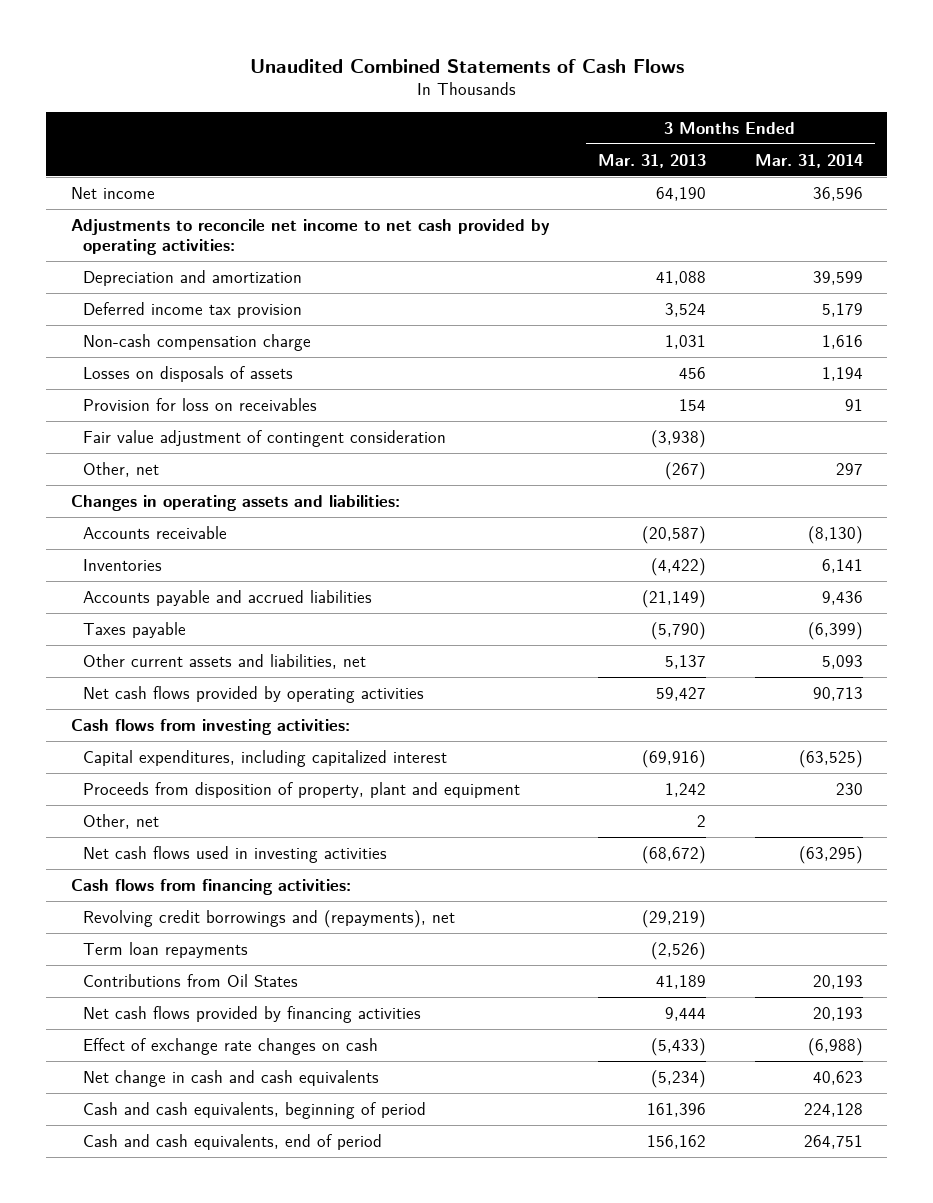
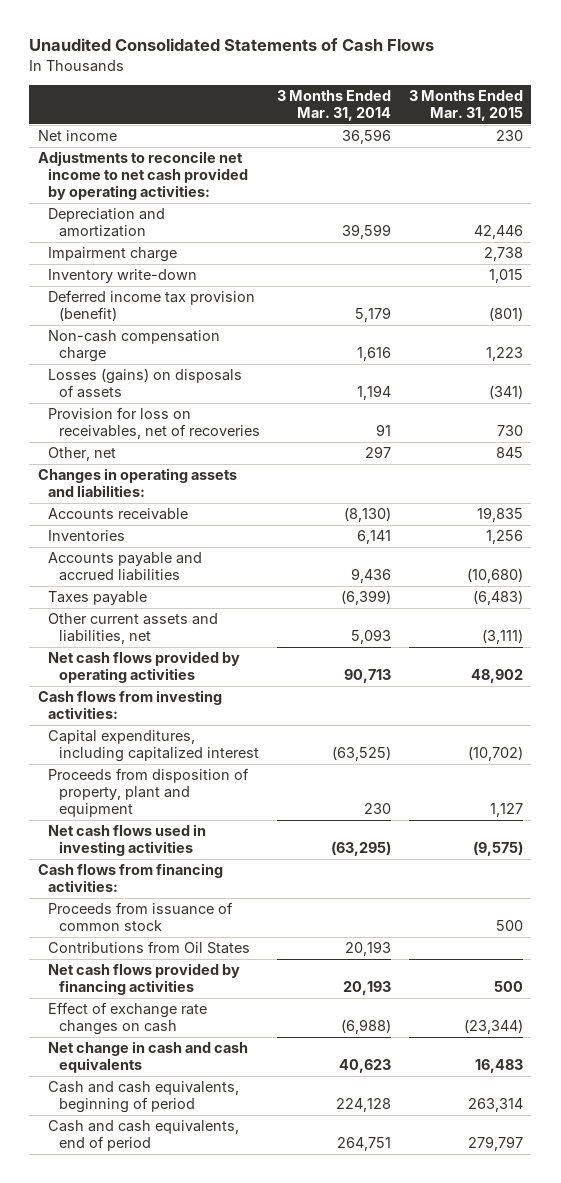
- Unaudited Combined Statements of Cash Flows
+ Unaudited Consolidated Statements of Cash Flows
- | 3 Months Ended Mar. 31, 2013 | 3 Months Ended Mar. 31, 2014
+ | 3 Months Ended Mar. 31, 2014 | 3 Months Ended Mar. 31, 2015
- Deferred income tax provision | 3,524 | 5,179
+ Impairment charge | | 2,738
+ Inventory write-down | | 1,015
+ Deferred income tax provision (benefit) | 5,179 | (801)
- Losses on disposals of assets | 456 | 1,194
- Provision for loss on receivables | 154 | 91
- Fair value adjustment of contingent consideration | (3,938) |
+ Losses (gains) on disposals of assets | 1,194 | (341)
+ Provision for loss on receivables, net of recoveries | 91 | 730
- Other, net | 2 |
- Revolving credit borrowings and (repayments), net | (29,219) |
- Term loan repayments | (2,526) |
+ Proceeds from issuance of common stock | | 500

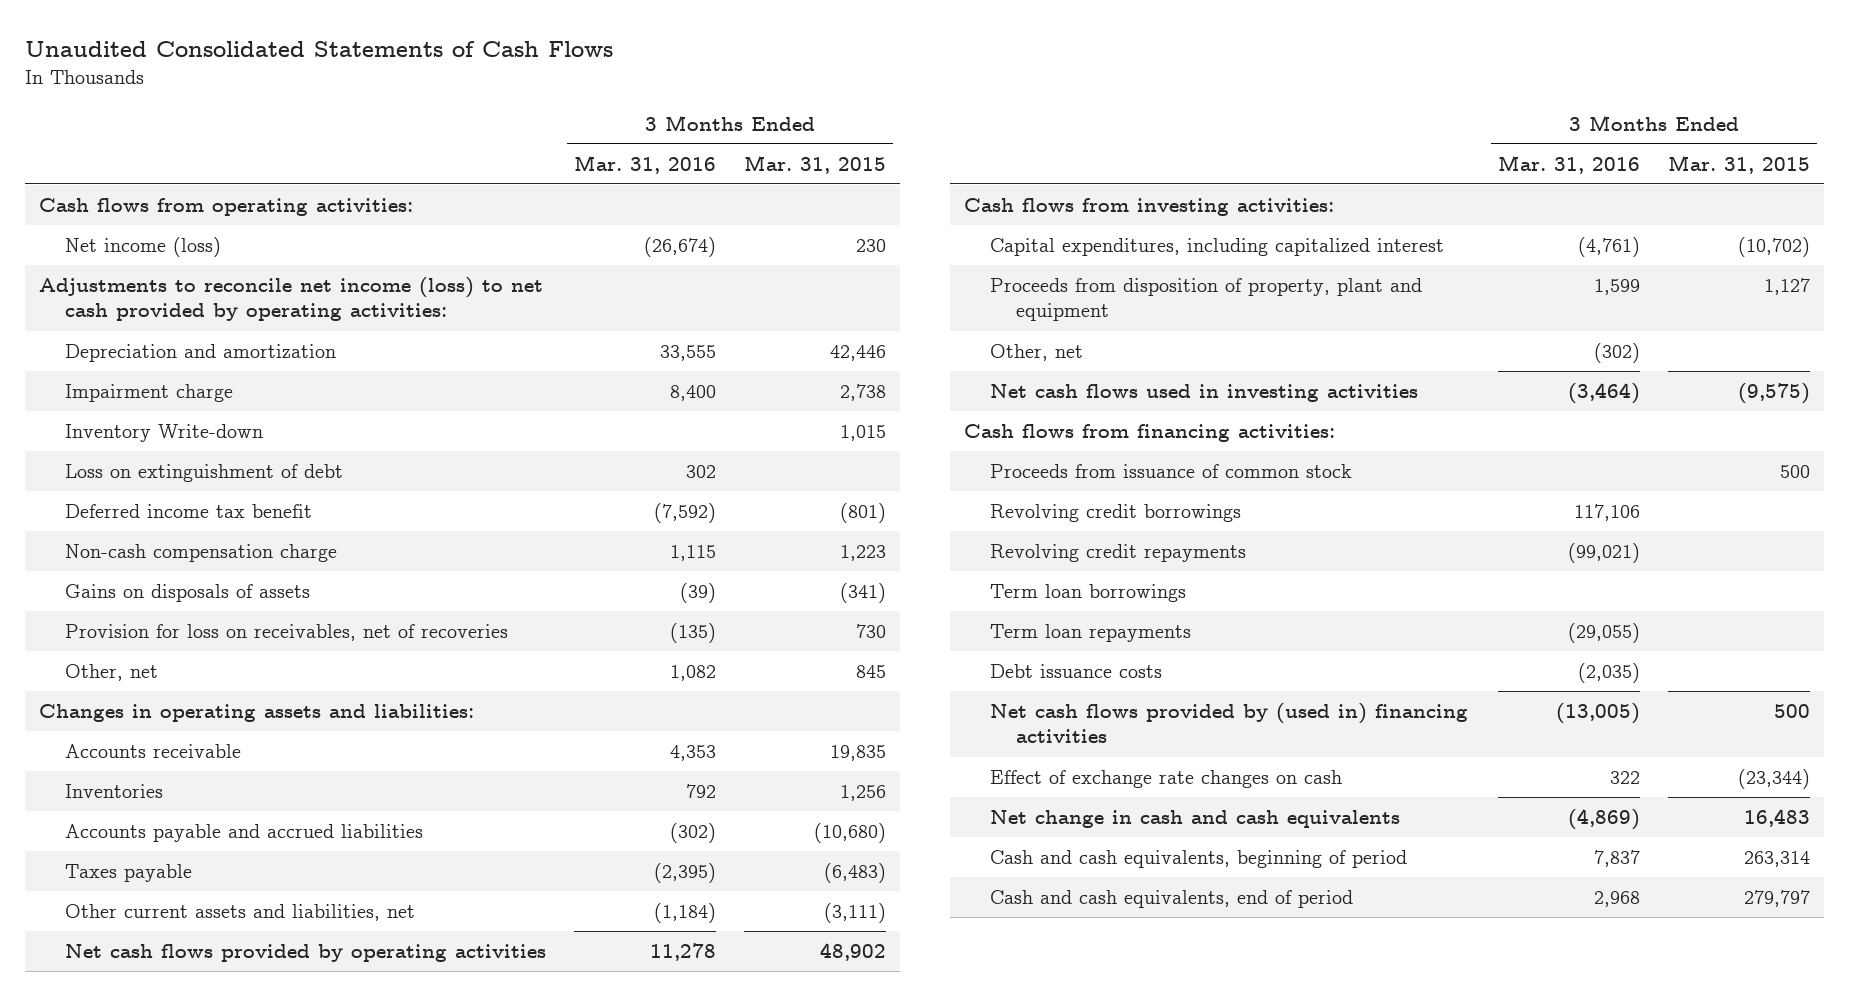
- | 3 Months Ended Mar. 31, 2014 | 3 Months Ended Mar. 31, 2015
+ | 3 Months Ended Mar. 31, 2016 | 3 Months Ended Mar. 31, 2015
- Net income | 36,596 | 230
- Adjustments to reconcile net income to net cash provided by operating activities:
+ Cash flows from operating activities:
+ Net income (loss) | (26,674) | 230
+ Adjustments to reconcile net income (loss) to net cash provided by operating activities:
- Inventory write-down | | 1,015
- Deferred income tax provision (benefit) | 5,179 | (801)
+ Inventory Write-down | | 1,015
+ Loss on extinguishment of debt | 302 |
+ Deferred income tax benefit | (7,592) | (801)
- Losses (gains) on disposals of assets | 1,194 | (341)
+ Gains on disposals of assets | (39) | (341)
+ Other, net | (302) |
- Contributions from Oil States | 20,193 |
- Net cash flows provided by financing activities | 20,193 | 500
+ Revolving credit borrowings | 117,106 |
+ Revolving credit repayments | (99,021) |
+ Term loan borrowings
+ Term loan repayments | (29,055) |
+ Debt issuance costs | (2,035) |
+ Net cash flows provided by (used in) financing activities | (13,005) | 500

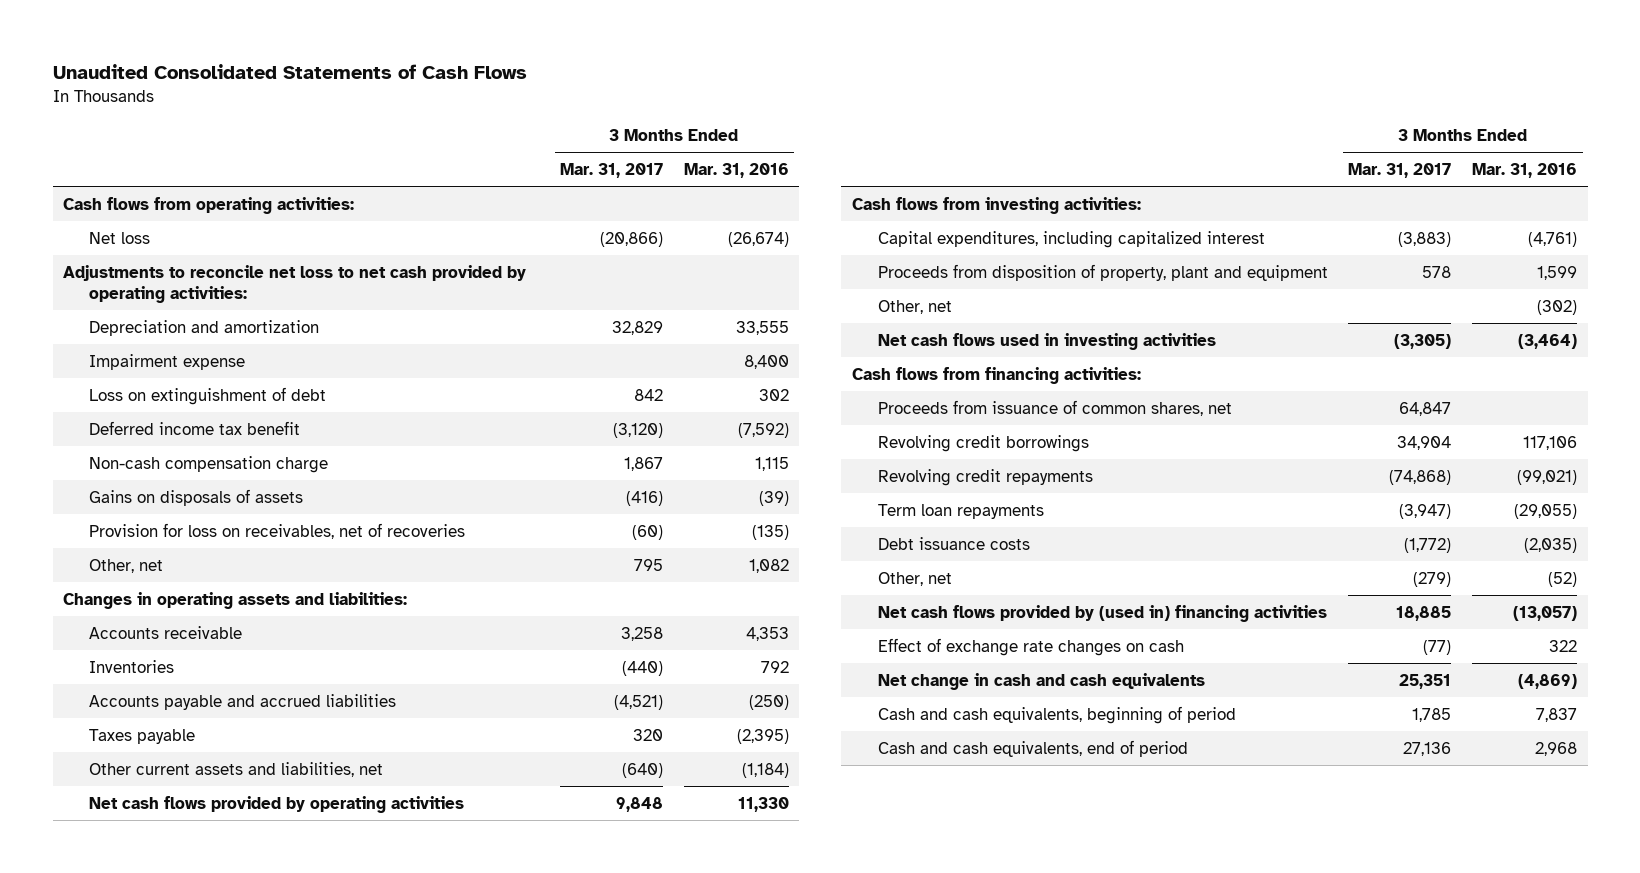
- | 3 Months Ended Mar. 31, 2016 | 3 Months Ended Mar. 31, 2015
+ | 3 Months Ended Mar. 31, 2017 | 3 Months Ended Mar. 31, 2016
- Net income (loss) | (26,674) | 230
- Adjustments to reconcile net income (loss) to net cash provided by operating activities:
+ Net loss | (20,866) | (26,674)
+ Adjustments to reconcile net loss to net cash provided by operating activities:
- Impairment charge | 8,400 | 2,738
- Inventory Write-down | | 1,015
+ Impairment expense | | 8,400
- Accounts payable and accrued liabilities | (302) | (10,680)
+ Accounts payable and accrued liabilities | (4,521) | (250)
- Net cash flows provided by operating activities | 11,278 | 48,902
+ Net cash flows provided by operating activities | 9,848 | 11,330
- Proceeds from issuance of common stock | | 500
+ Proceeds from issuance of common shares, net | 64,847 |
- Term loan borrowings
- Net cash flows provided by (used in) financing activities | (13,005) | 500
+ Other, net | (279) | (52)
+ Net cash flows provided by (used in) financing activities | 18,885 | (13,057)

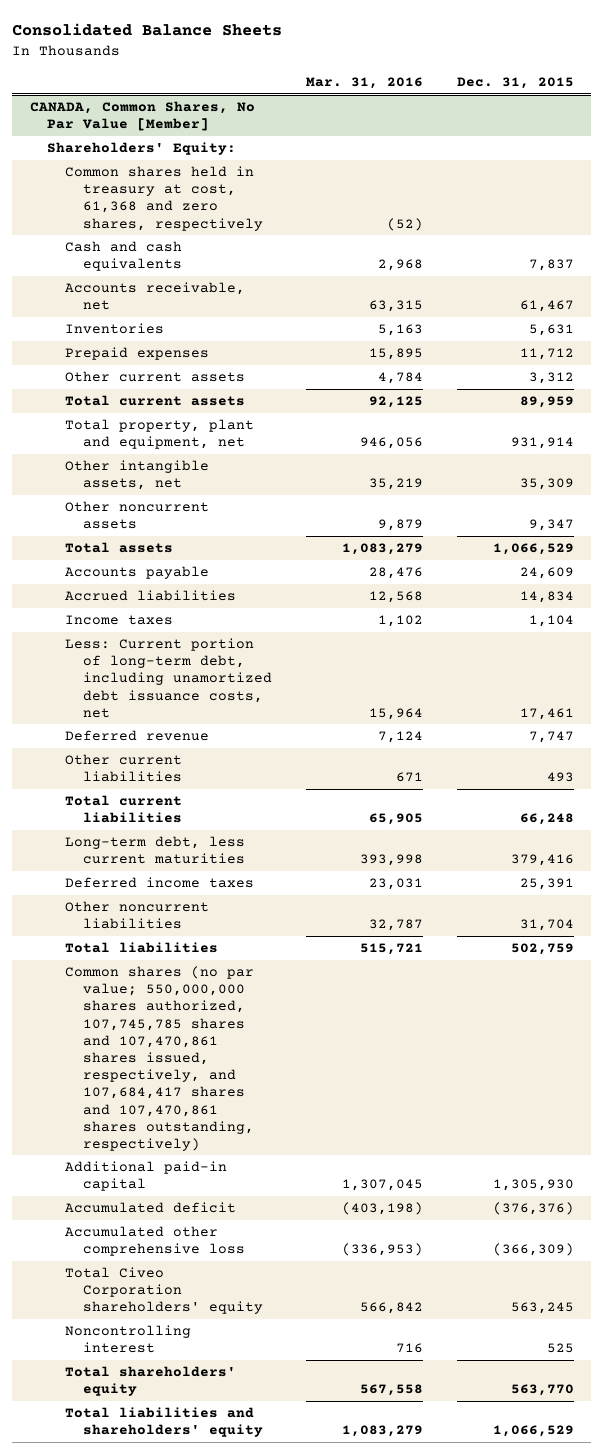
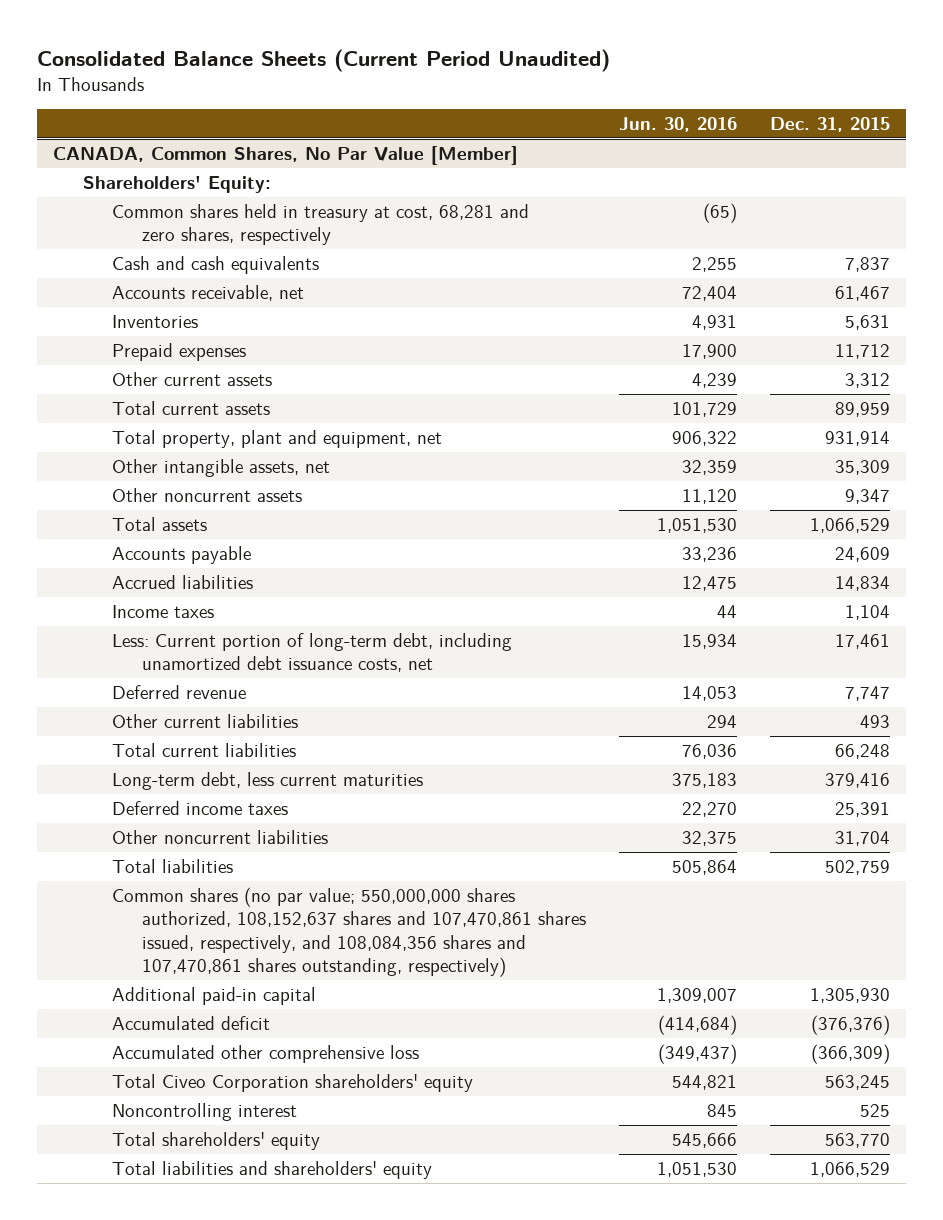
- Consolidated Balance Sheets
+ Consolidated Balance Sheets (Current Period Unaudited)
- | Mar. 31, 2016 | Dec. 31, 2015
+ | Jun. 30, 2016 | Dec. 31, 2015
@ CANADA, Common Shares, No Par Value [Member]
- Common shares held in treasury at cost, 61,368 and zero shares, respectively | (52) |
+ Common shares held in treasury at cost, 68,281 and zero shares, respectively | (65) |
- Common shares (no par value; 550,000,000 shares authorized, 107,745,785 shares and 107,470,861 shares issued, respectively, and 107,684,417 shares and 107,470,861 shares outstanding, respectively)
+ Common shares (no par value; 550,000,000 shares authorized, 108,152,637 shares and 107,470,861 shares issued, respectively, and 108,084,356 shares and 107,470,861 shares outstanding, respectively)

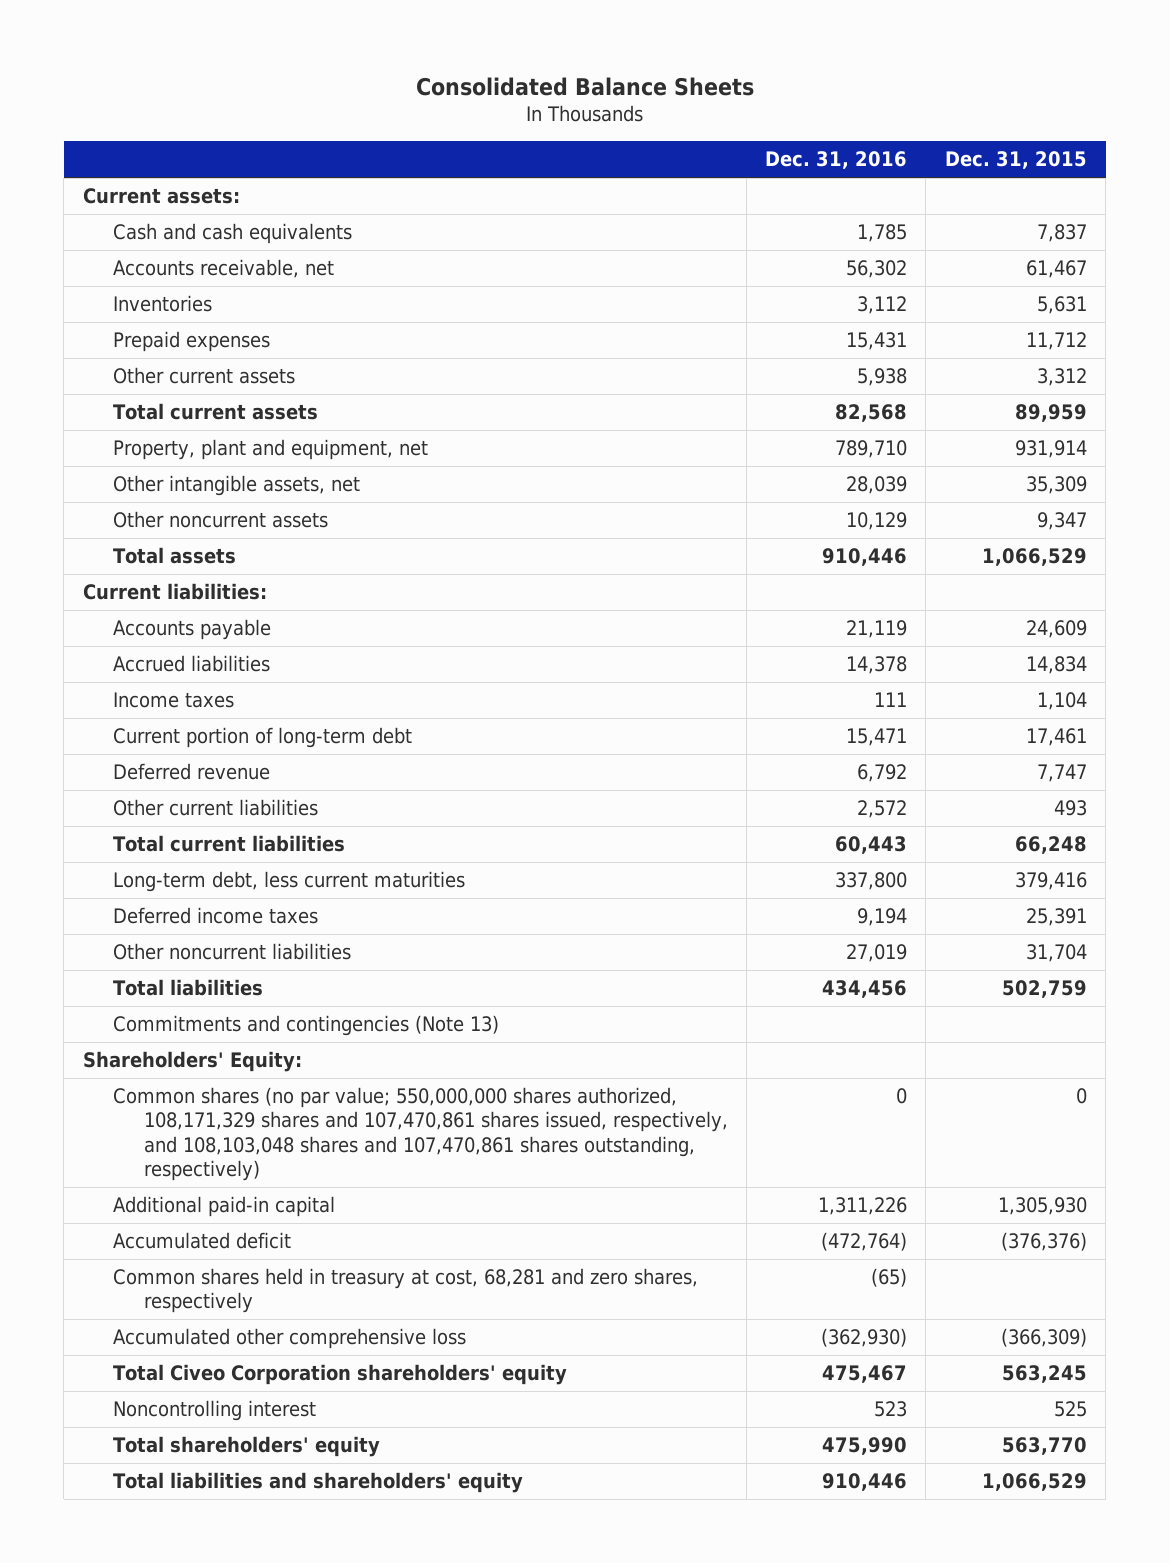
- Consolidated Balance Sheets (Current Period Unaudited)
+ Consolidated Balance Sheets
- | Jun. 30, 2016 | Dec. 31, 2015
+ | Dec. 31, 2016 | Dec. 31, 2015
- CANADA, Common Shares, No Par Value [Member]
- Shareholders' Equity:
- Common shares held in treasury at cost, 68,281 and zero shares, respectively | (65) |
+ Current assets:
- Total property, plant and equipment, net | 906,322 | 931,914
+ Property, plant and equipment, net | 789,710 | 931,914
+ Current liabilities:
- Less: Current portion of long-term debt, including unamortized debt issuance costs, net | 15,934 | 17,461
+ Current portion of long-term debt | 15,471 | 17,461
- Common shares (no par value; 550,000,000 shares authorized, 108,152,637 shares and 107,470,861 shares issued, respectively, and 108,084,356 shares and 107,470,861 shares outstanding, respectively)
+ Commitments and contingencies (Note 13)
+ Shareholders' Equity:
+ Common shares (no par value; 550,000,000 shares authorized, 108,171,329 shares and 107,470,861 shares issued, respectively, and 108,103,048 shares and 107,470,861 shares outstanding, respectively) | 0 | 0
+ Common shares held in treasury at cost, 68,281 and zero shares, respectively | (65) |

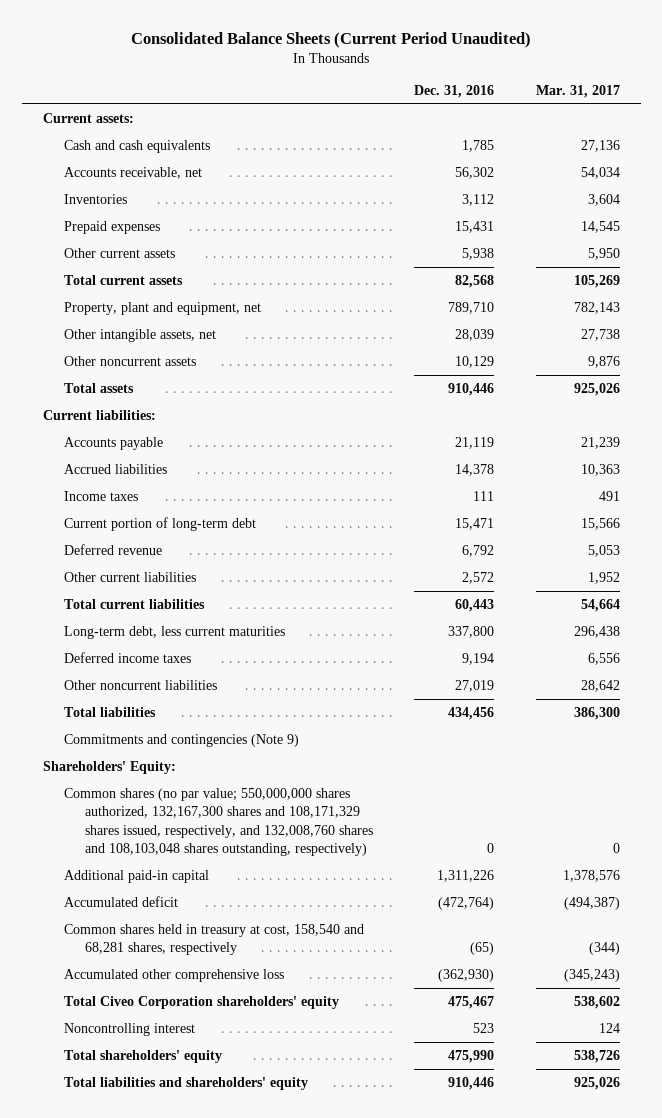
- Consolidated Balance Sheets
+ Consolidated Balance Sheets (Current Period Unaudited)
- | Dec. 31, 2016 | Dec. 31, 2015
+ | Dec. 31, 2016 | Mar. 31, 2017
- Commitments and contingencies (Note 13)
+ Commitments and contingencies (Note 9)
- Common shares (no par value; 550,000,000 shares authorized, 108,171,329 shares and 107,470,861 shares issued, respectively, and 108,103,048 shares and 107,470,861 shares outstanding, respectively) | 0 | 0
+ Common shares (no par value; 550,000,000 shares authorized, 132,167,300 shares and 108,171,329 shares issued, respectively, and 132,008,760 shares and 108,103,048 shares outstanding, respectively) | 0 | 0
- Common shares held in treasury at cost, 68,281 and zero shares, respectively | (65) |
+ Common shares held in treasury at cost, 158,540 and 68,281 shares, respectively | (65) | (344)

